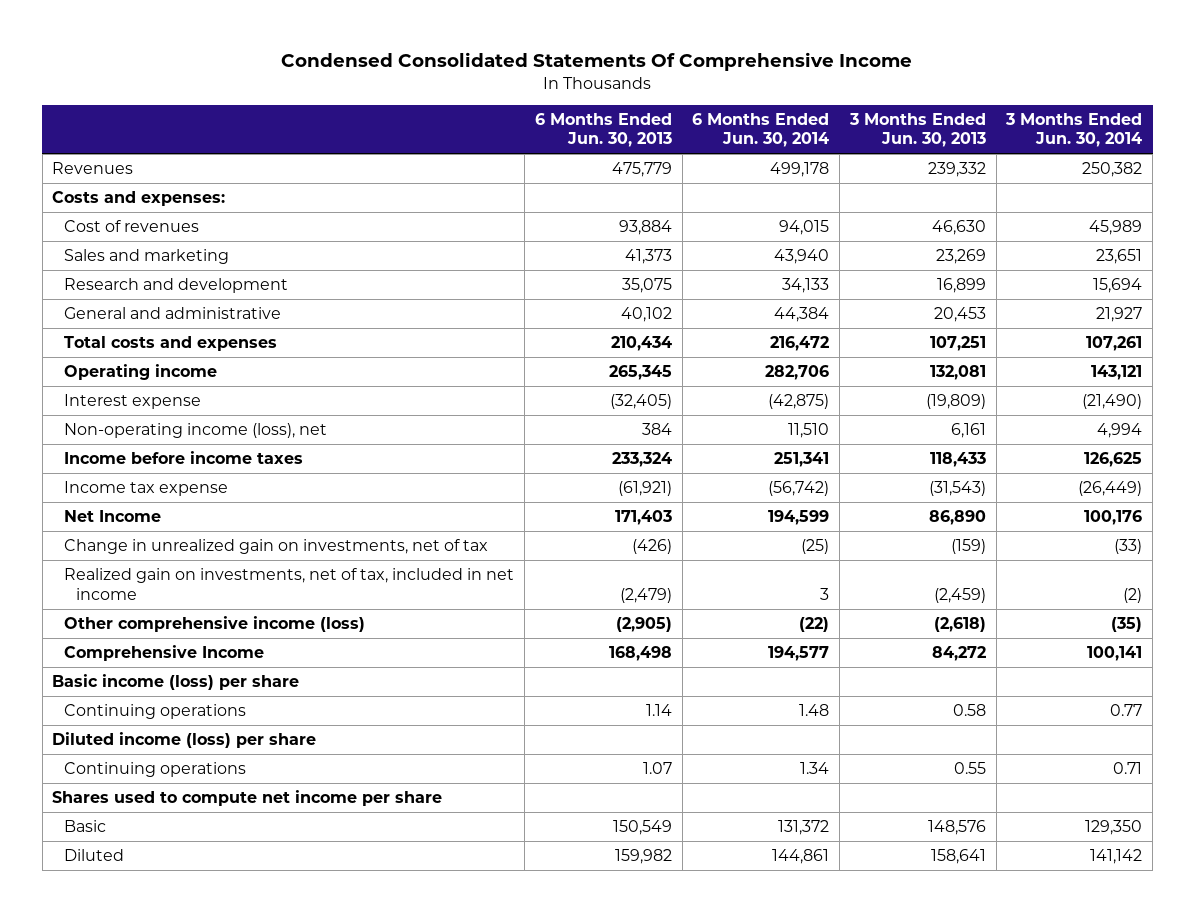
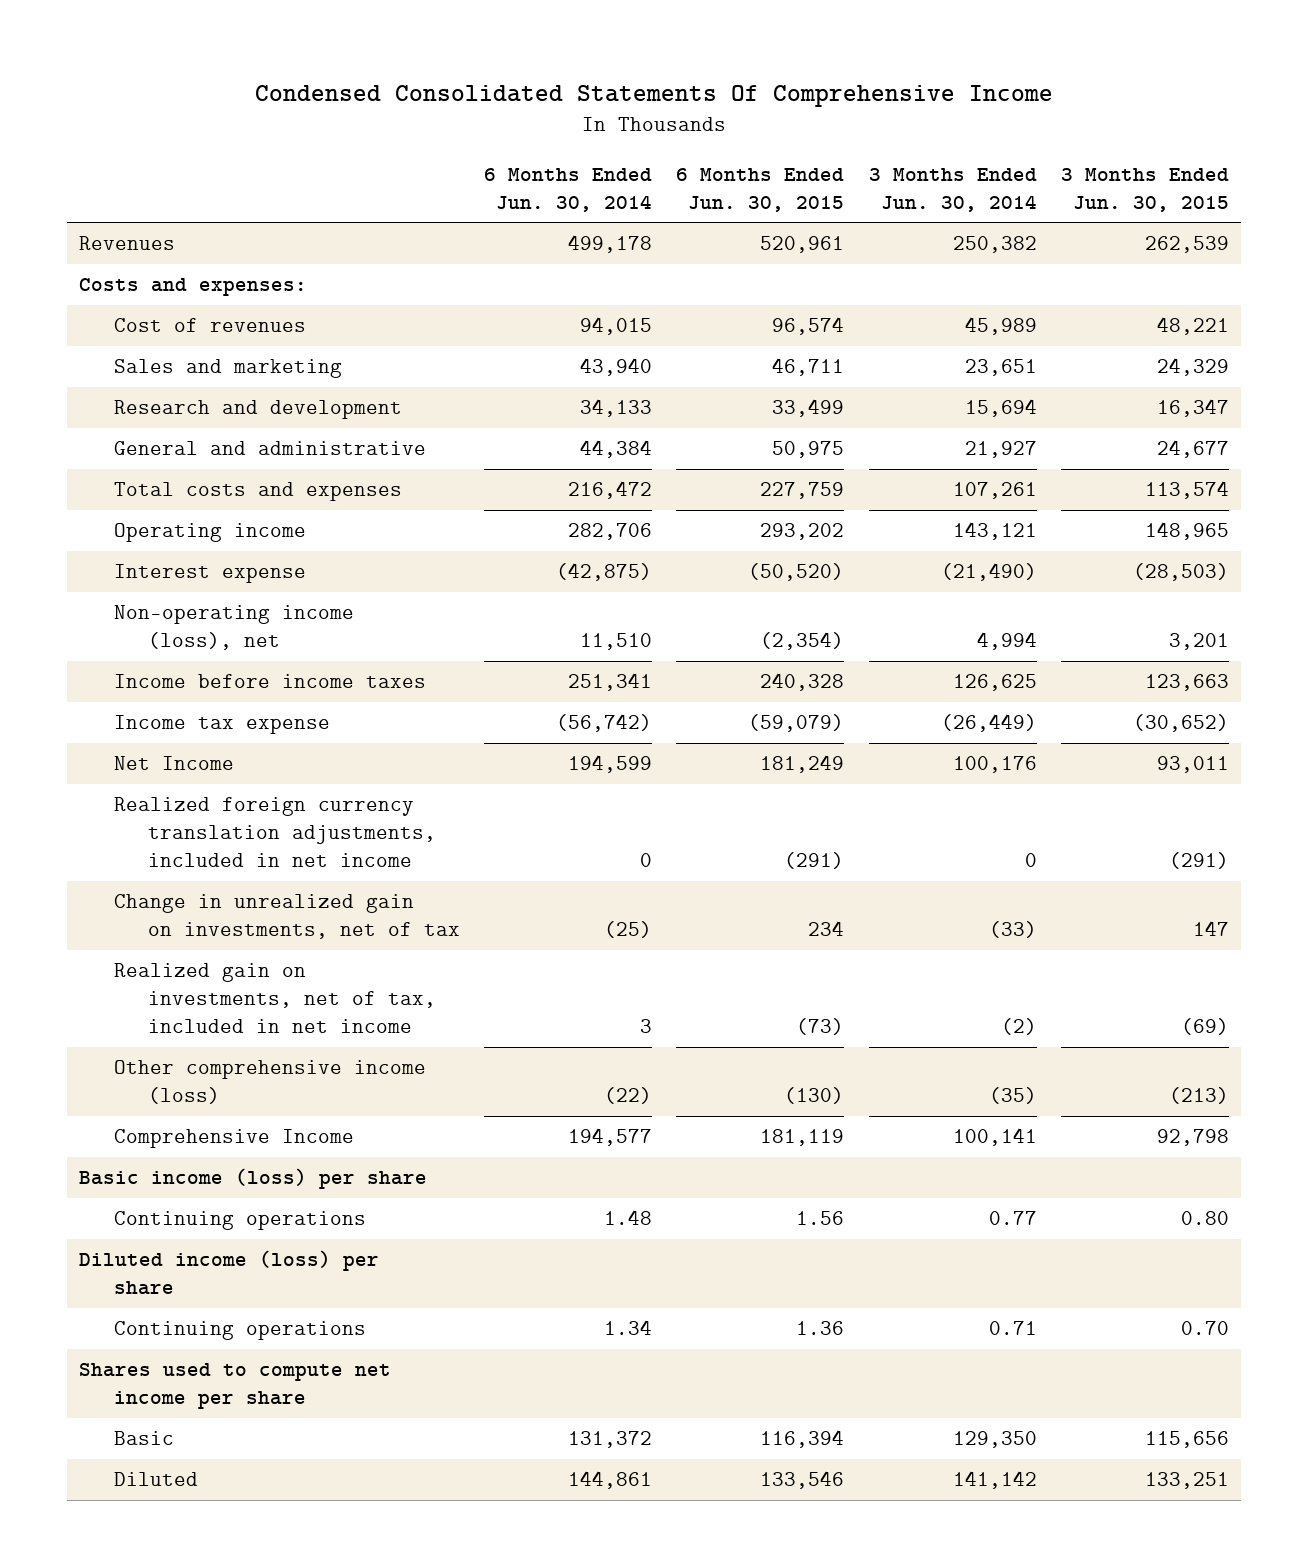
- | 6 Months Ended Jun. 30, 2013 | 6 Months Ended Jun. 30, 2014 | 3 Months Ended Jun. 30, 2013 | 3 Months Ended Jun. 30, 2014
+ | 6 Months Ended Jun. 30, 2014 | 6 Months Ended Jun. 30, 2015 | 3 Months Ended Jun. 30, 2014 | 3 Months Ended Jun. 30, 2015
+ Realized foreign currency translation adjustments, included in net income | 0 | (291) | 0 | (291)

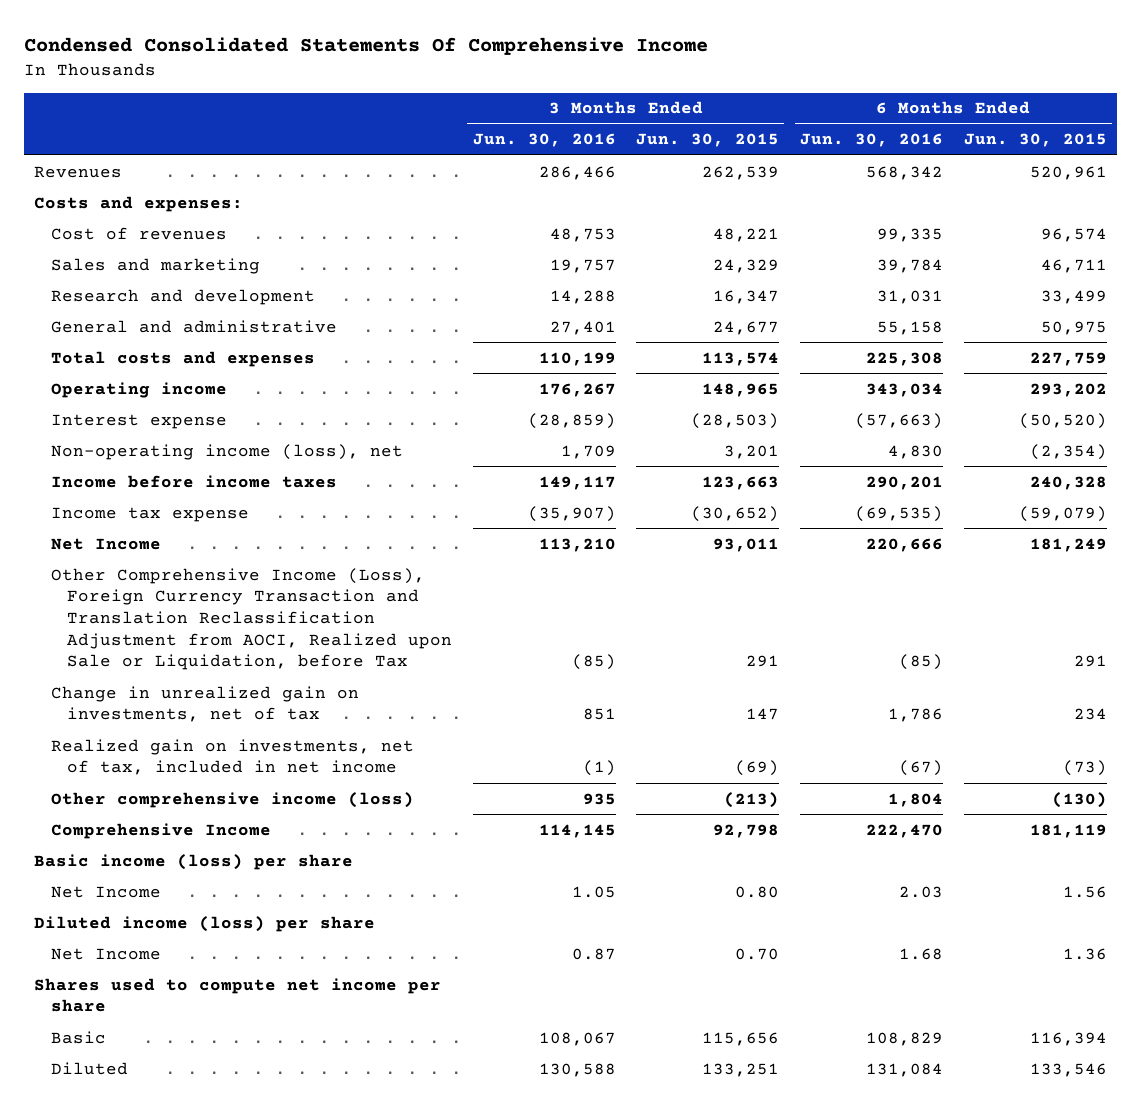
- | 6 Months Ended Jun. 30, 2014 | 6 Months Ended Jun. 30, 2015 | 3 Months Ended Jun. 30, 2014 | 3 Months Ended Jun. 30, 2015
+ | 3 Months Ended Jun. 30, 2016 | 3 Months Ended Jun. 30, 2015 | 6 Months Ended Jun. 30, 2016 | 6 Months Ended Jun. 30, 2015
- Realized foreign currency translation adjustments, included in net income | 0 | (291) | 0 | (291)
+ Other Comprehensive Income (Loss), Foreign Currency Transaction and Translation Reclassification Adjustment from AOCI, Realized upon Sale or Liquidation, before Tax | (85) | 291 | (85) | 291
- Continuing operations | 1.48 | 1.56 | 0.77 | 0.80
+ Net Income | 1.05 | 0.80 | 2.03 | 1.56
- Continuing operations | 1.34 | 1.36 | 0.71 | 0.70
+ Net Income | 0.87 | 0.70 | 1.68 | 1.36

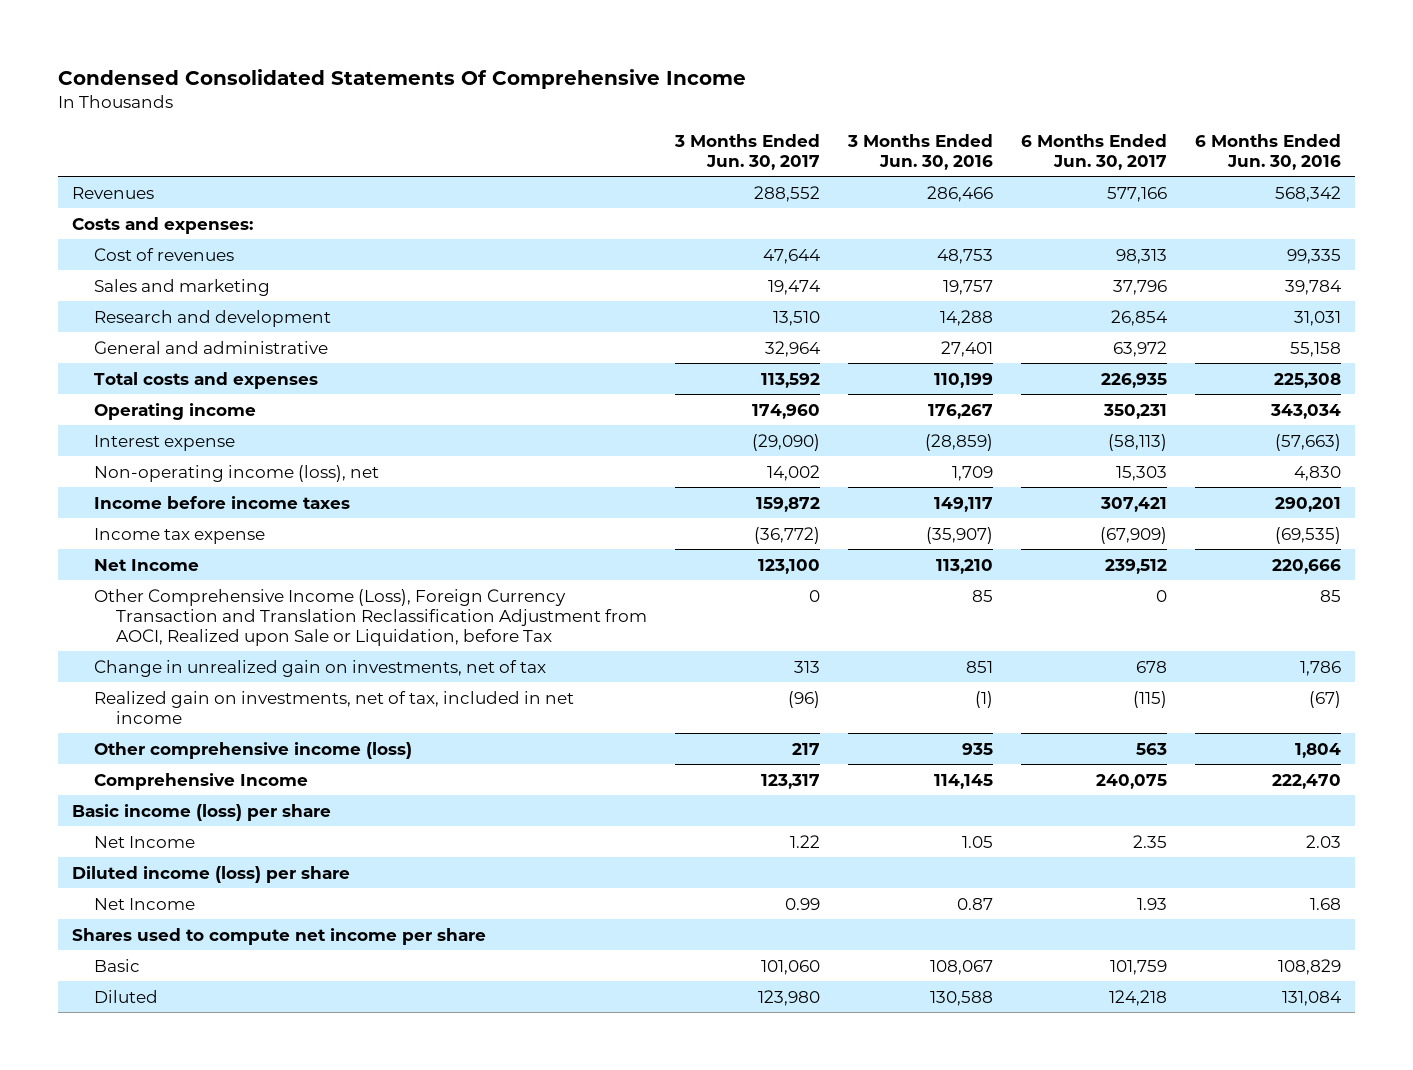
- | 3 Months Ended Jun. 30, 2016 | 3 Months Ended Jun. 30, 2015 | 6 Months Ended Jun. 30, 2016 | 6 Months Ended Jun. 30, 2015
+ | 3 Months Ended Jun. 30, 2017 | 3 Months Ended Jun. 30, 2016 | 6 Months Ended Jun. 30, 2017 | 6 Months Ended Jun. 30, 2016
- Other Comprehensive Income (Loss), Foreign Currency Transaction and Translation Reclassification Adjustment from AOCI, Realized upon Sale or Liquidation, before Tax | (85) | 291 | (85) | 291
+ Other Comprehensive Income (Loss), Foreign Currency Transaction and Translation Reclassification Adjustment from AOCI, Realized upon Sale or Liquidation, before Tax | 0 | 85 | 0 | 85

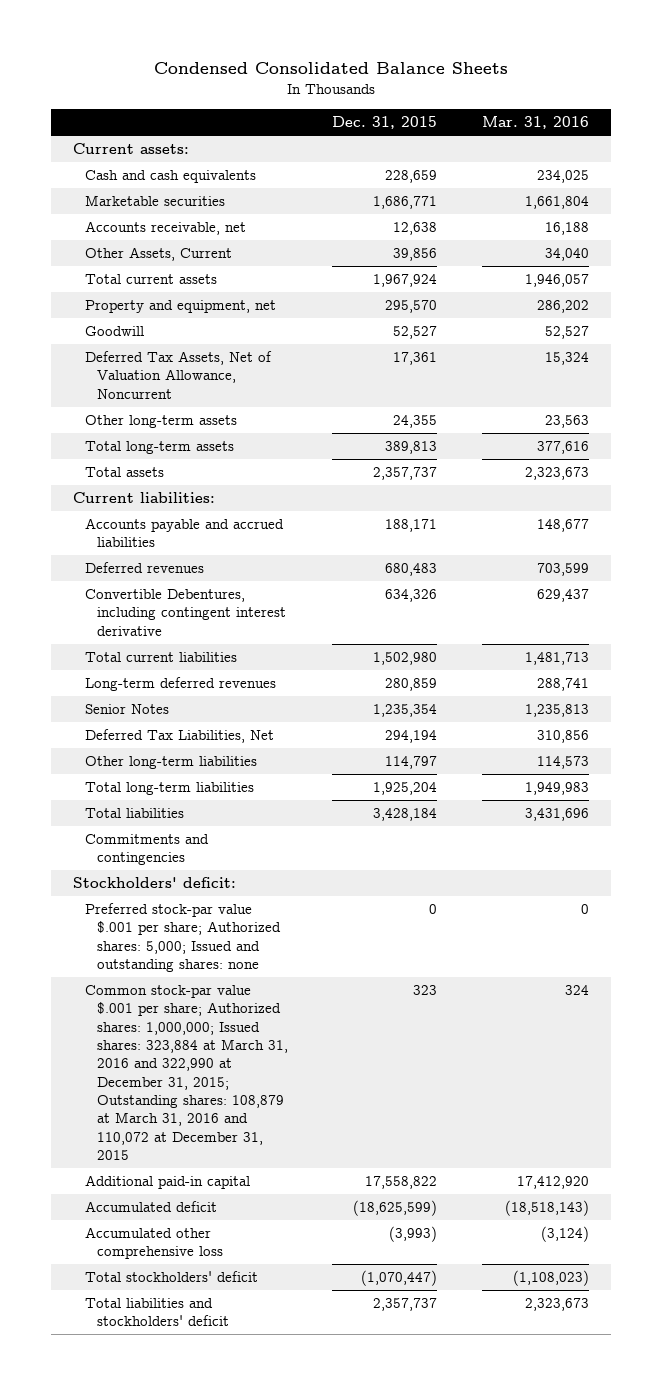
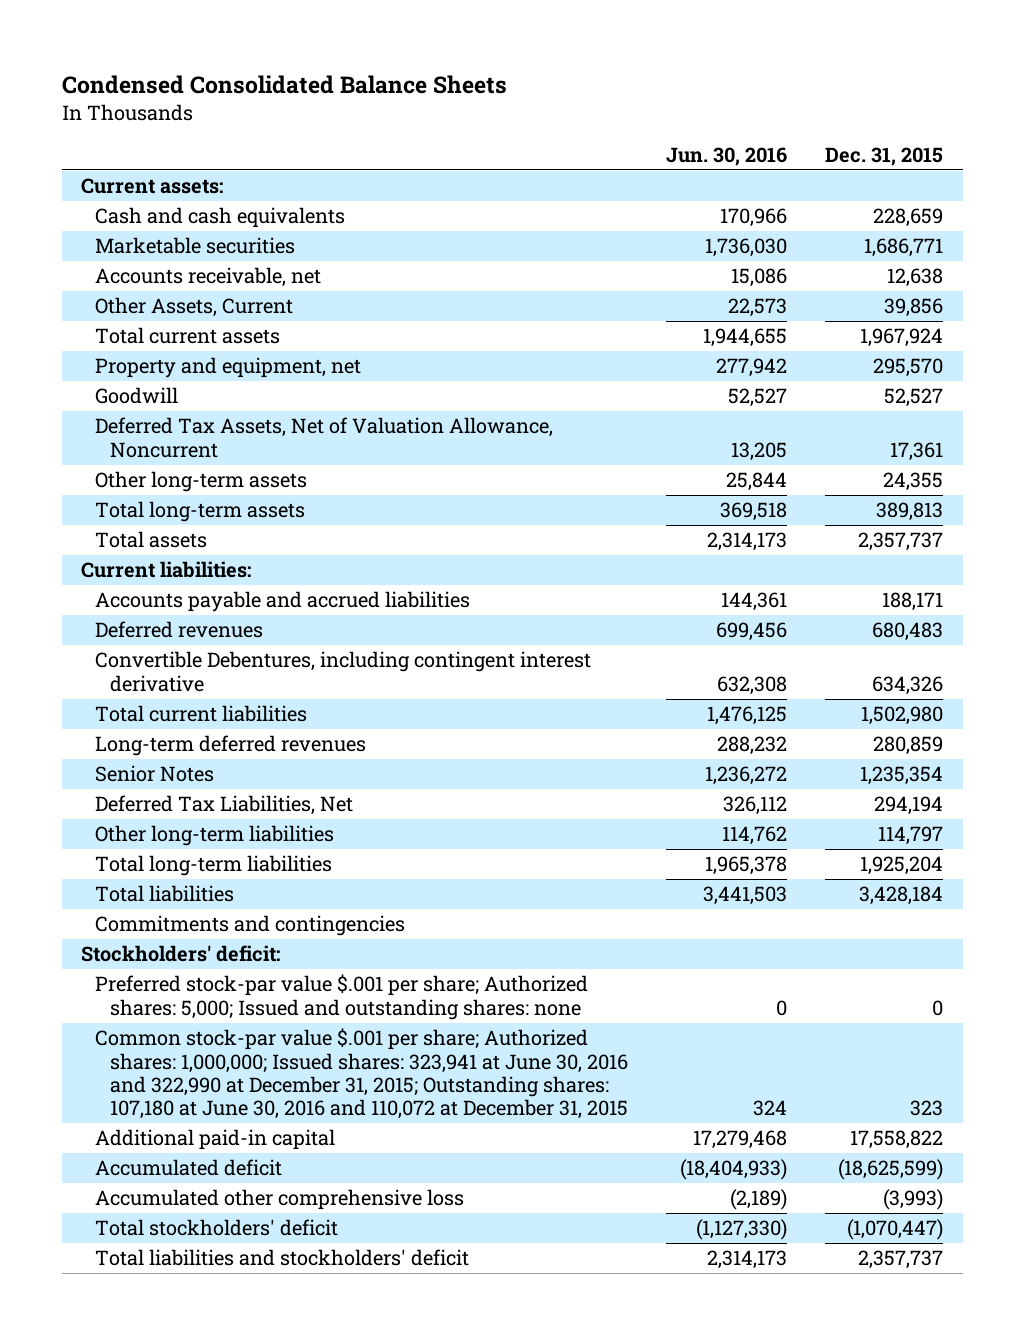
- | Dec. 31, 2015 | Mar. 31, 2016
+ | Jun. 30, 2016 | Dec. 31, 2015
- Common stock-par value $.001 per share; Authorized shares: 1,000,000; Issued shares: 323,884 at March 31, 2016 and 322,990 at December 31, 2015; Outstanding shares: 108,879 at March 31, 2016 and 110,072 at December 31, 2015 | 323 | 324
+ Common stock-par value $.001 per share; Authorized shares: 1,000,000; Issued shares: 323,941 at June 30, 2016 and 322,990 at December 31, 2015; Outstanding shares: 107,180 at June 30, 2016 and 110,072 at December 31, 2015 | 324 | 323

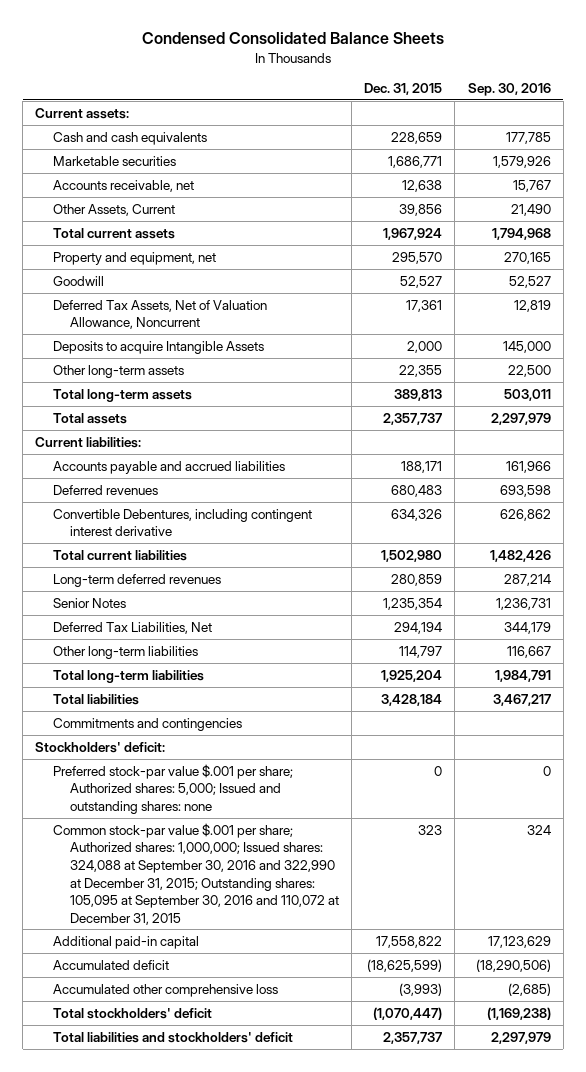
- | Jun. 30, 2016 | Dec. 31, 2015
+ | Dec. 31, 2015 | Sep. 30, 2016
- Other long-term assets | 25,844 | 24,355
+ Deposits to acquire Intangible Assets | 2,000 | 145,000
+ Other long-term assets | 22,355 | 22,500
- Common stock-par value $.001 per share; Authorized shares: 1,000,000; Issued shares: 323,941 at June 30, 2016 and 322,990 at December 31, 2015; Outstanding shares: 107,180 at June 30, 2016 and 110,072 at December 31, 2015 | 324 | 323
+ Common stock-par value $.001 per share; Authorized shares: 1,000,000; Issued shares: 324,088 at September 30, 2016 and 322,990 at December 31, 2015; Outstanding shares: 105,095 at September 30, 2016 and 110,072 at December 31, 2015 | 323 | 324

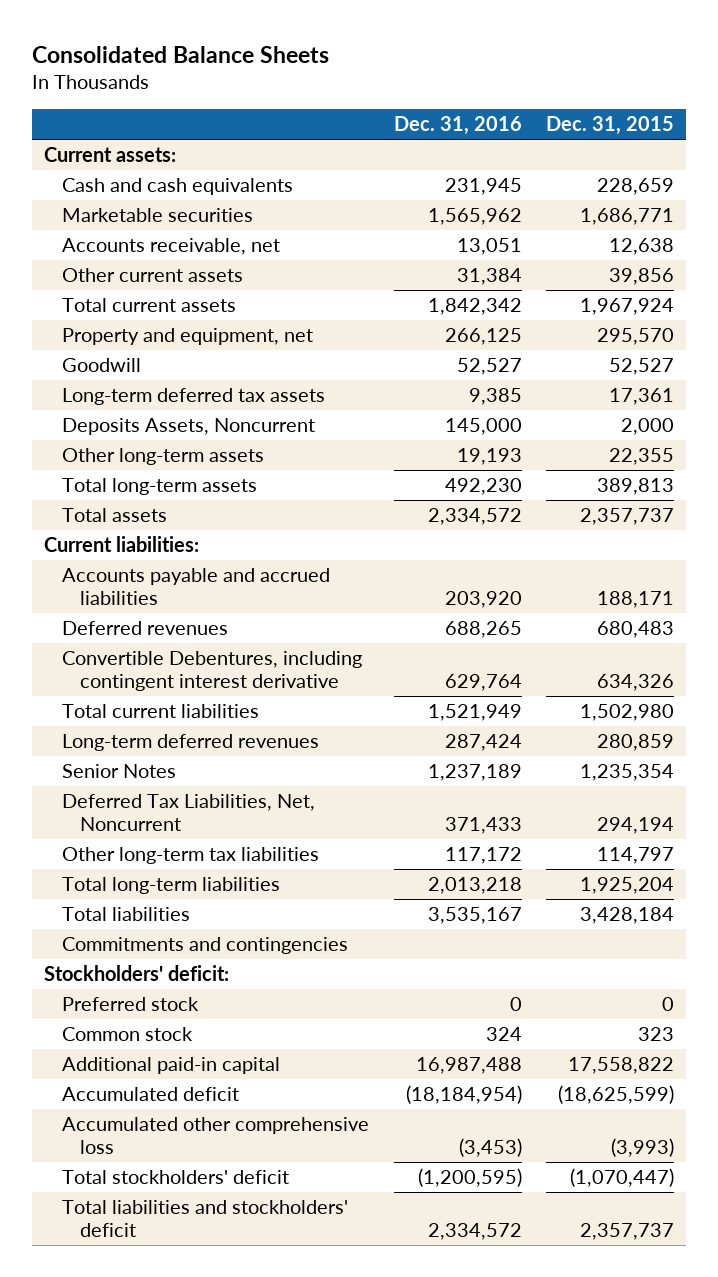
- Condensed Consolidated Balance Sheets
+ Consolidated Balance Sheets
- | Dec. 31, 2015 | Sep. 30, 2016
+ | Dec. 31, 2016 | Dec. 31, 2015
- Other Assets, Current | 39,856 | 21,490
+ Other current assets | 31,384 | 39,856
- Deferred Tax Assets, Net of Valuation Allowance, Noncurrent | 17,361 | 12,819
- Deposits to acquire Intangible Assets | 2,000 | 145,000
+ Long-term deferred tax assets | 9,385 | 17,361
+ Deposits Assets, Noncurrent | 145,000 | 2,000
- Deferred Tax Liabilities, Net | 294,194 | 344,179
- Other long-term liabilities | 114,797 | 116,667
+ Deferred Tax Liabilities, Net, Noncurrent | 371,433 | 294,194
+ Other long-term tax liabilities | 117,172 | 114,797
- Preferred stock-par value $.001 per share; Authorized shares: 5,000; Issued and outstanding shares: none | 0 | 0
- Common stock-par value $.001 per share; Authorized shares: 1,000,000; Issued shares: 324,088 at September 30, 2016 and 322,990 at December 31, 2015; Outstanding shares: 105,095 at September 30, 2016 and 110,072 at December 31, 2015 | 323 | 324
+ Preferred stock | 0 | 0
+ Common stock | 324 | 323

